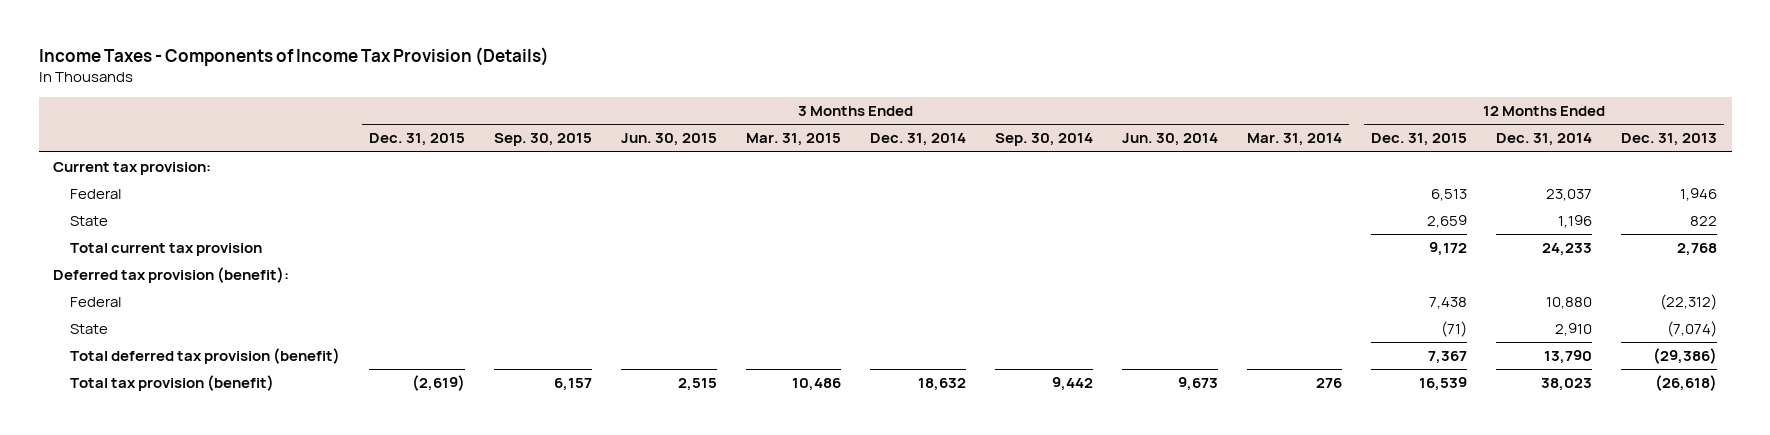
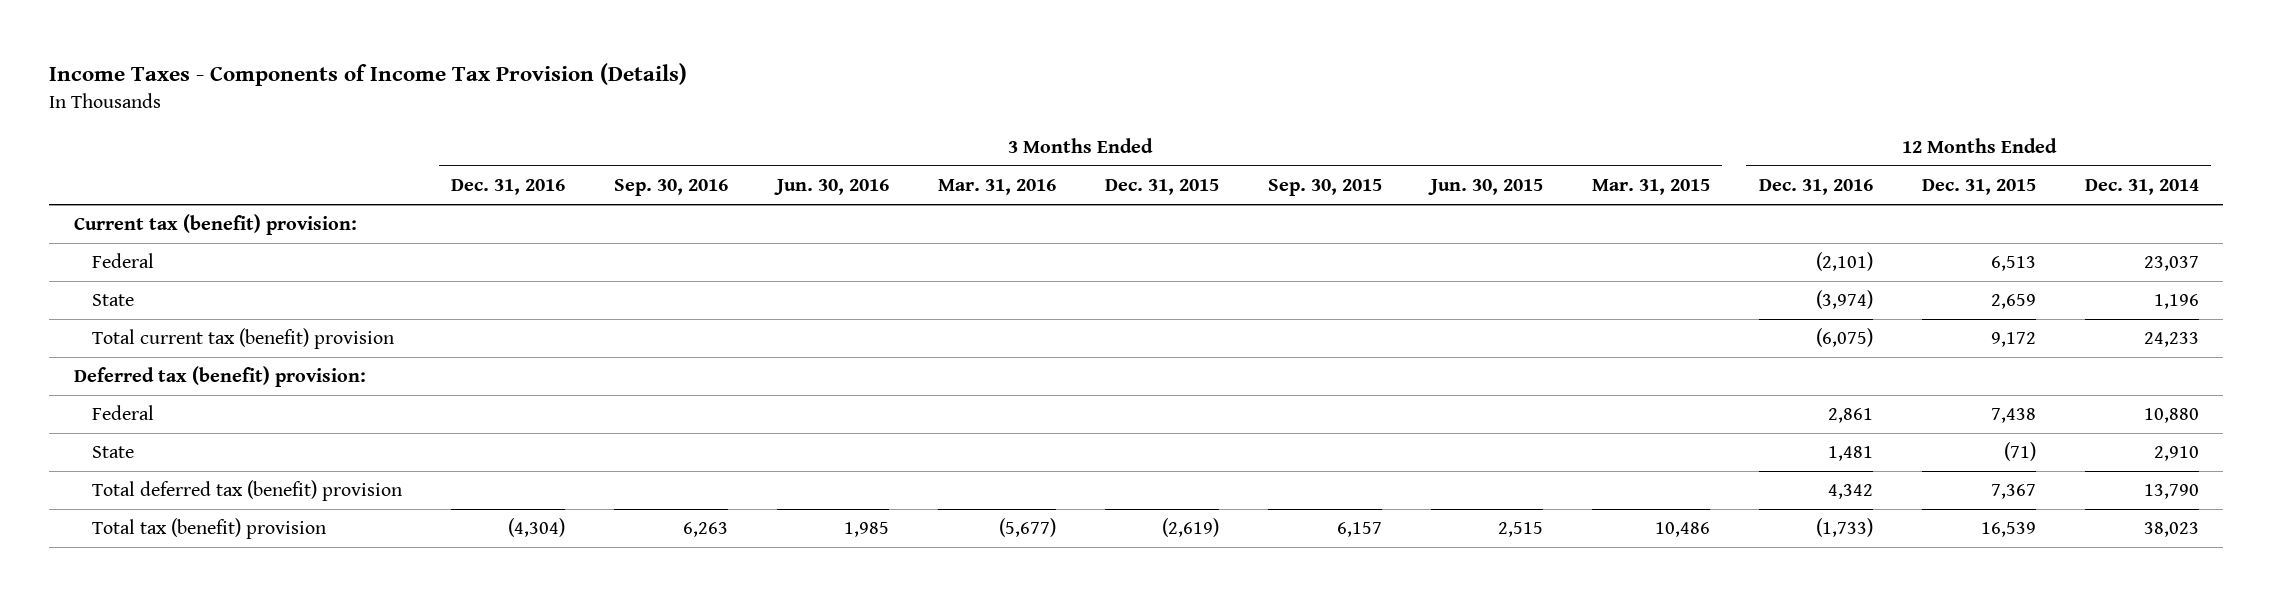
- | 3 Months Ended Dec. 31, 2015 | 3 Months Ended Sep. 30, 2015 | 3 Months Ended Jun. 30, 2015 | 3 Months Ended Mar. 31, 2015 | 3 Months Ended Dec. 31, 2014 | 3 Months Ended Sep. 30, 2014 | 3 Months Ended Jun. 30, 2014 | 3 Months Ended Mar. 31, 2014 | 12 Months Ended Dec. 31, 2015 | 12 Months Ended Dec. 31, 2014 | 12 Months Ended Dec. 31, 2013
+ | 3 Months Ended Dec. 31, 2016 | 3 Months Ended Sep. 30, 2016 | 3 Months Ended Jun. 30, 2016 | 3 Months Ended Mar. 31, 2016 | 3 Months Ended Dec. 31, 2015 | 3 Months Ended Sep. 30, 2015 | 3 Months Ended Jun. 30, 2015 | 3 Months Ended Mar. 31, 2015 | 12 Months Ended Dec. 31, 2016 | 12 Months Ended Dec. 31, 2015 | 12 Months Ended Dec. 31, 2014
- Current tax provision:
+ Current tax (benefit) provision:
- Total current tax provision | | | | | | | | | 9,172 | 24,233 | 2,768
- Deferred tax provision (benefit):
+ Total current tax (benefit) provision | | | | | | | | | (6,075) | 9,172 | 24,233
+ Deferred tax (benefit) provision:
- Total deferred tax provision (benefit) | | | | | | | | | 7,367 | 13,790 | (29,386)
- Total tax provision (benefit) | (2,619) | 6,157 | 2,515 | 10,486 | 18,632 | 9,442 | 9,673 | 276 | 16,539 | 38,023 | (26,618)
+ Total deferred tax (benefit) provision | | | | | | | | | 4,342 | 7,367 | 13,790
+ Total tax (benefit) provision | (4,304) | 6,263 | 1,985 | (5,677) | (2,619) | 6,157 | 2,515 | 10,486 | (1,733) | 16,539 | 38,023

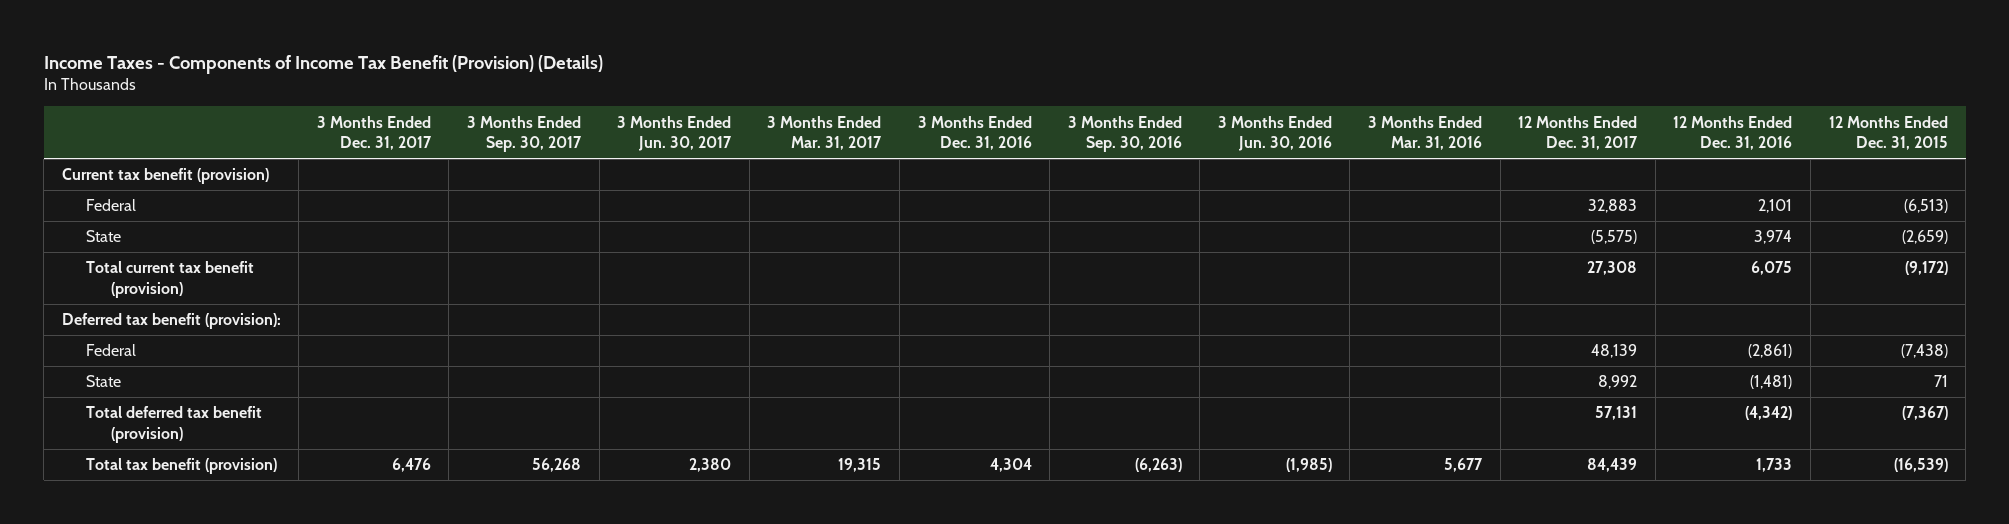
- Income Taxes - Components of Income Tax Provision (Details)
+ Income Taxes - Components of Income Tax Benefit (Provision) (Details)
- | 3 Months Ended Dec. 31, 2016 | 3 Months Ended Sep. 30, 2016 | 3 Months Ended Jun. 30, 2016 | 3 Months Ended Mar. 31, 2016 | 3 Months Ended Dec. 31, 2015 | 3 Months Ended Sep. 30, 2015 | 3 Months Ended Jun. 30, 2015 | 3 Months Ended Mar. 31, 2015 | 12 Months Ended Dec. 31, 2016 | 12 Months Ended Dec. 31, 2015 | 12 Months Ended Dec. 31, 2014
+ | 3 Months Ended Dec. 31, 2017 | 3 Months Ended Sep. 30, 2017 | 3 Months Ended Jun. 30, 2017 | 3 Months Ended Mar. 31, 2017 | 3 Months Ended Dec. 31, 2016 | 3 Months Ended Sep. 30, 2016 | 3 Months Ended Jun. 30, 2016 | 3 Months Ended Mar. 31, 2016 | 12 Months Ended Dec. 31, 2017 | 12 Months Ended Dec. 31, 2016 | 12 Months Ended Dec. 31, 2015
- Current tax (benefit) provision:
- Federal | | | | | | | | | (2,101) | 6,513 | 23,037
- State | | | | | | | | | (3,974) | 2,659 | 1,196
- Total current tax (benefit) provision | | | | | | | | | (6,075) | 9,172 | 24,233
- Deferred tax (benefit) provision:
- Federal | | | | | | | | | 2,861 | 7,438 | 10,880
- State | | | | | | | | | 1,481 | (71) | 2,910
- Total deferred tax (benefit) provision | | | | | | | | | 4,342 | 7,367 | 13,790
- Total tax (benefit) provision | (4,304) | 6,263 | 1,985 | (5,677) | (2,619) | 6,157 | 2,515 | 10,486 | (1,733) | 16,539 | 38,023
+ Current tax benefit (provision)
+ Federal | | | | | | | | | 32,883 | 2,101 | (6,513)
+ State | | | | | | | | | (5,575) | 3,974 | (2,659)
+ Total current tax benefit (provision) | | | | | | | | | 27,308 | 6,075 | (9,172)
+ Deferred tax benefit (provision):
+ Federal | | | | | | | | | 48,139 | (2,861) | (7,438)
+ State | | | | | | | | | 8,992 | (1,481) | 71
+ Total deferred tax benefit (provision) | | | | | | | | | 57,131 | (4,342) | (7,367)
+ Total tax benefit (provision) | 6,476 | 56,268 | 2,380 | 19,315 | 4,304 | (6,263) | (1,985) | 5,677 | 84,439 | 1,733 | (16,539)

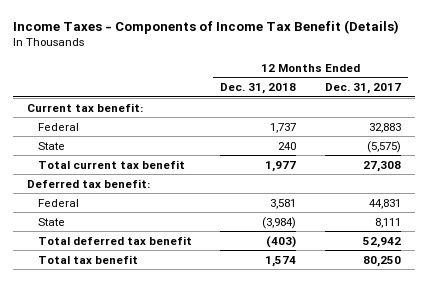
- Income Taxes - Components of Income Tax Benefit (Provision) (Details)
+ Income Taxes - Components of Income Tax Benefit (Details)
- | 3 Months Ended Dec. 31, 2017 | 3 Months Ended Sep. 30, 2017 | 3 Months Ended Jun. 30, 2017 | 3 Months Ended Mar. 31, 2017 | 3 Months Ended Dec. 31, 2016 | 3 Months Ended Sep. 30, 2016 | 3 Months Ended Jun. 30, 2016 | 3 Months Ended Mar. 31, 2016 | 12 Months Ended Dec. 31, 2017 | 12 Months Ended Dec. 31, 2016 | 12 Months Ended Dec. 31, 2015
+ | 12 Months Ended Dec. 31, 2018 | 12 Months Ended Dec. 31, 2017
- Current tax benefit (provision)
+ Current tax benefit:
- Total current tax benefit (provision) | | | | | | | | | 27,308 | 6,075 | (9,172)
- Deferred tax benefit (provision):
- Federal | | | | | | | | | 48,139 | (2,861) | (7,438)
- State | | | | | | | | | 8,992 | (1,481) | 71
- Total deferred tax benefit (provision) | | | | | | | | | 57,131 | (4,342) | (7,367)
- Total tax benefit (provision) | 6,476 | 56,268 | 2,380 | 19,315 | 4,304 | (6,263) | (1,985) | 5,677 | 84,439 | 1,733 | (16,539)
+ Total current tax benefit | 1,977 | 27,308
+ Deferred tax benefit:
+ Federal | 3,581 | 44,831
+ State | (3,984) | 8,111
+ Total deferred tax benefit | (403) | 52,942
+ Total tax benefit | 1,574 | 80,250

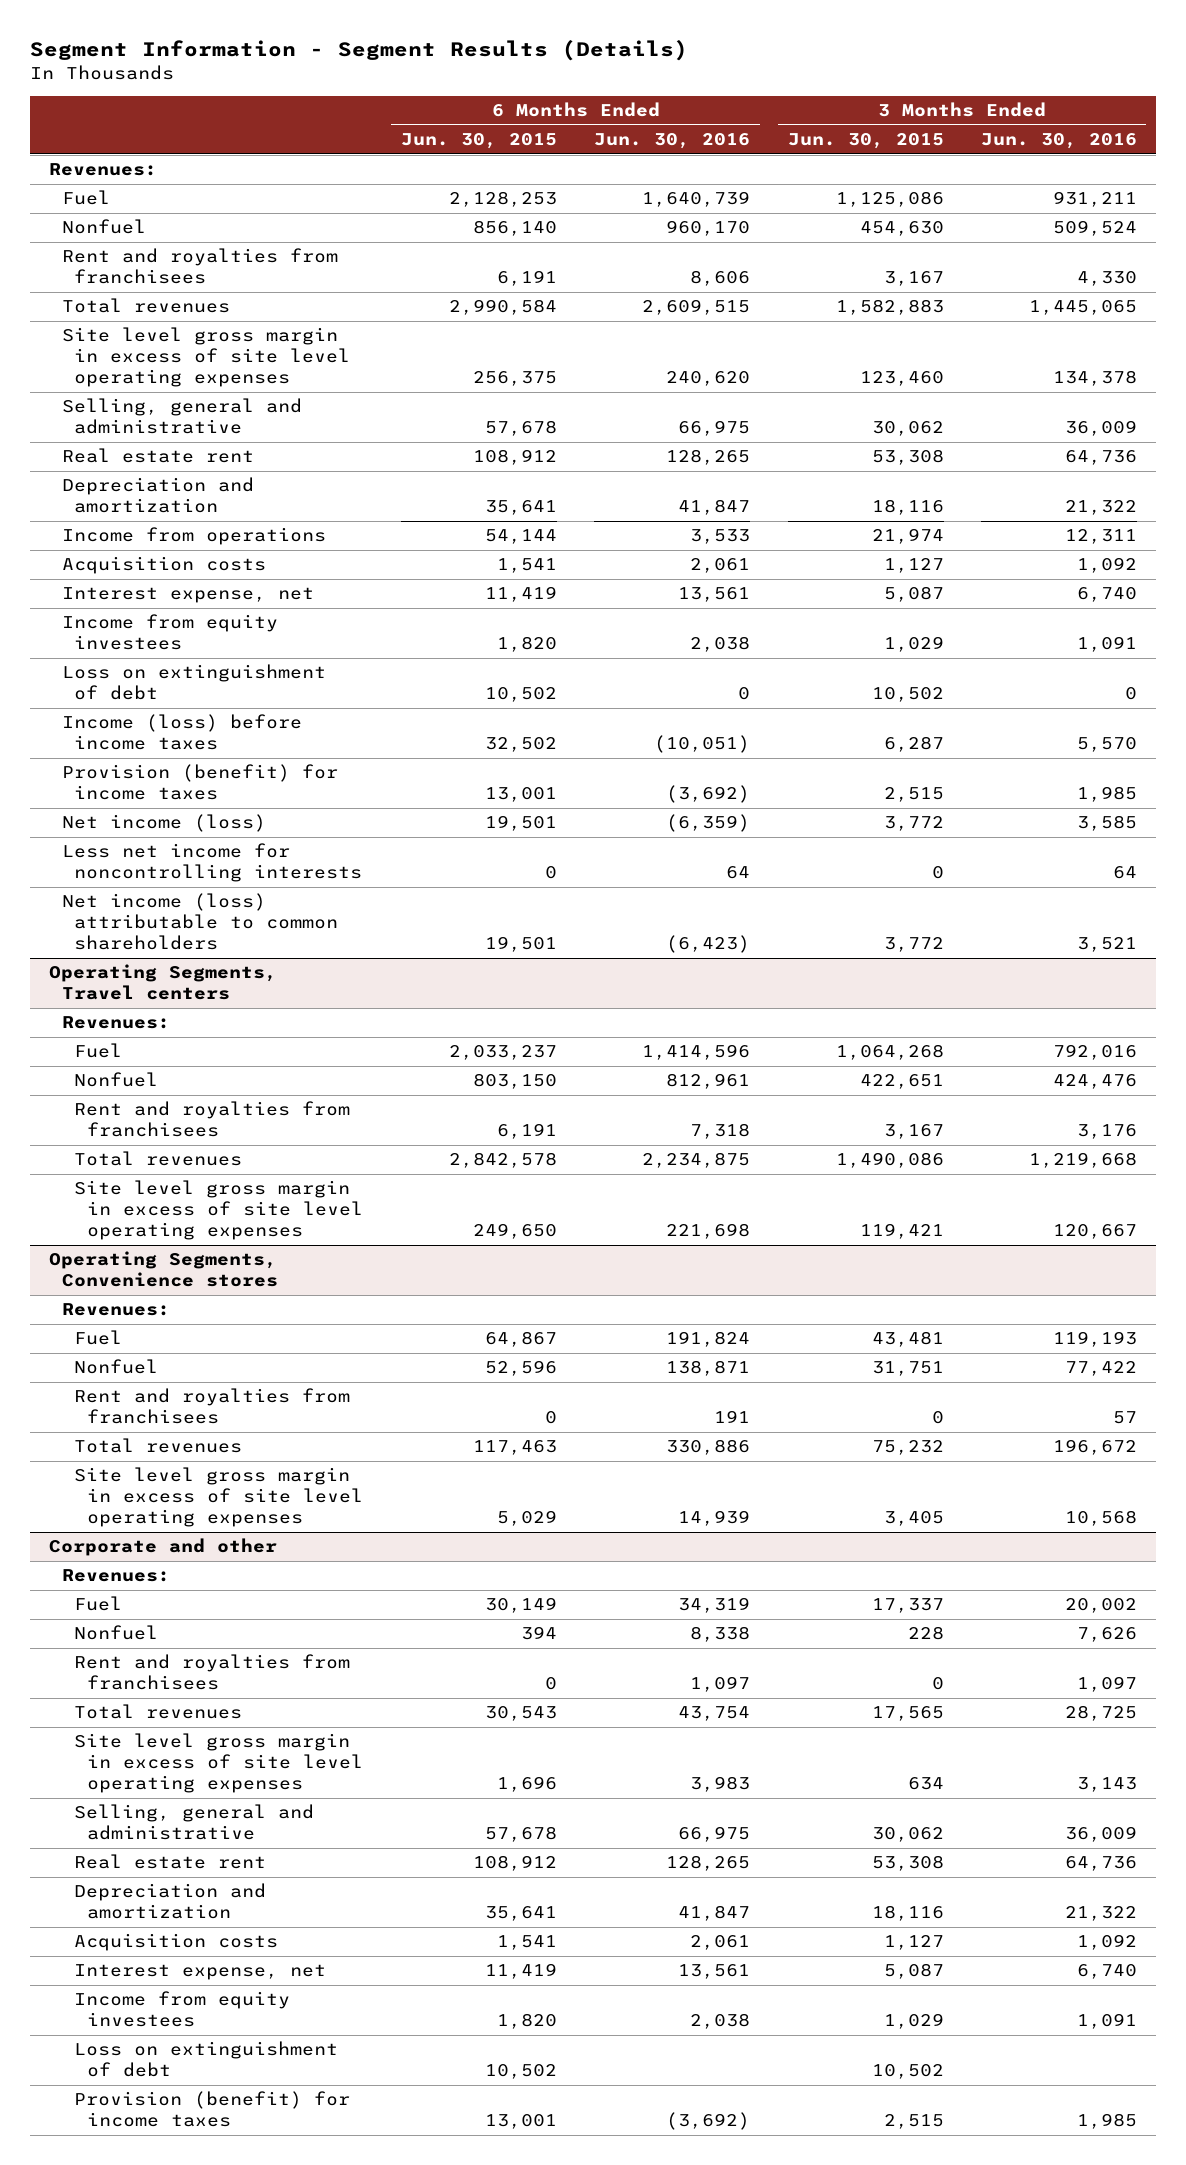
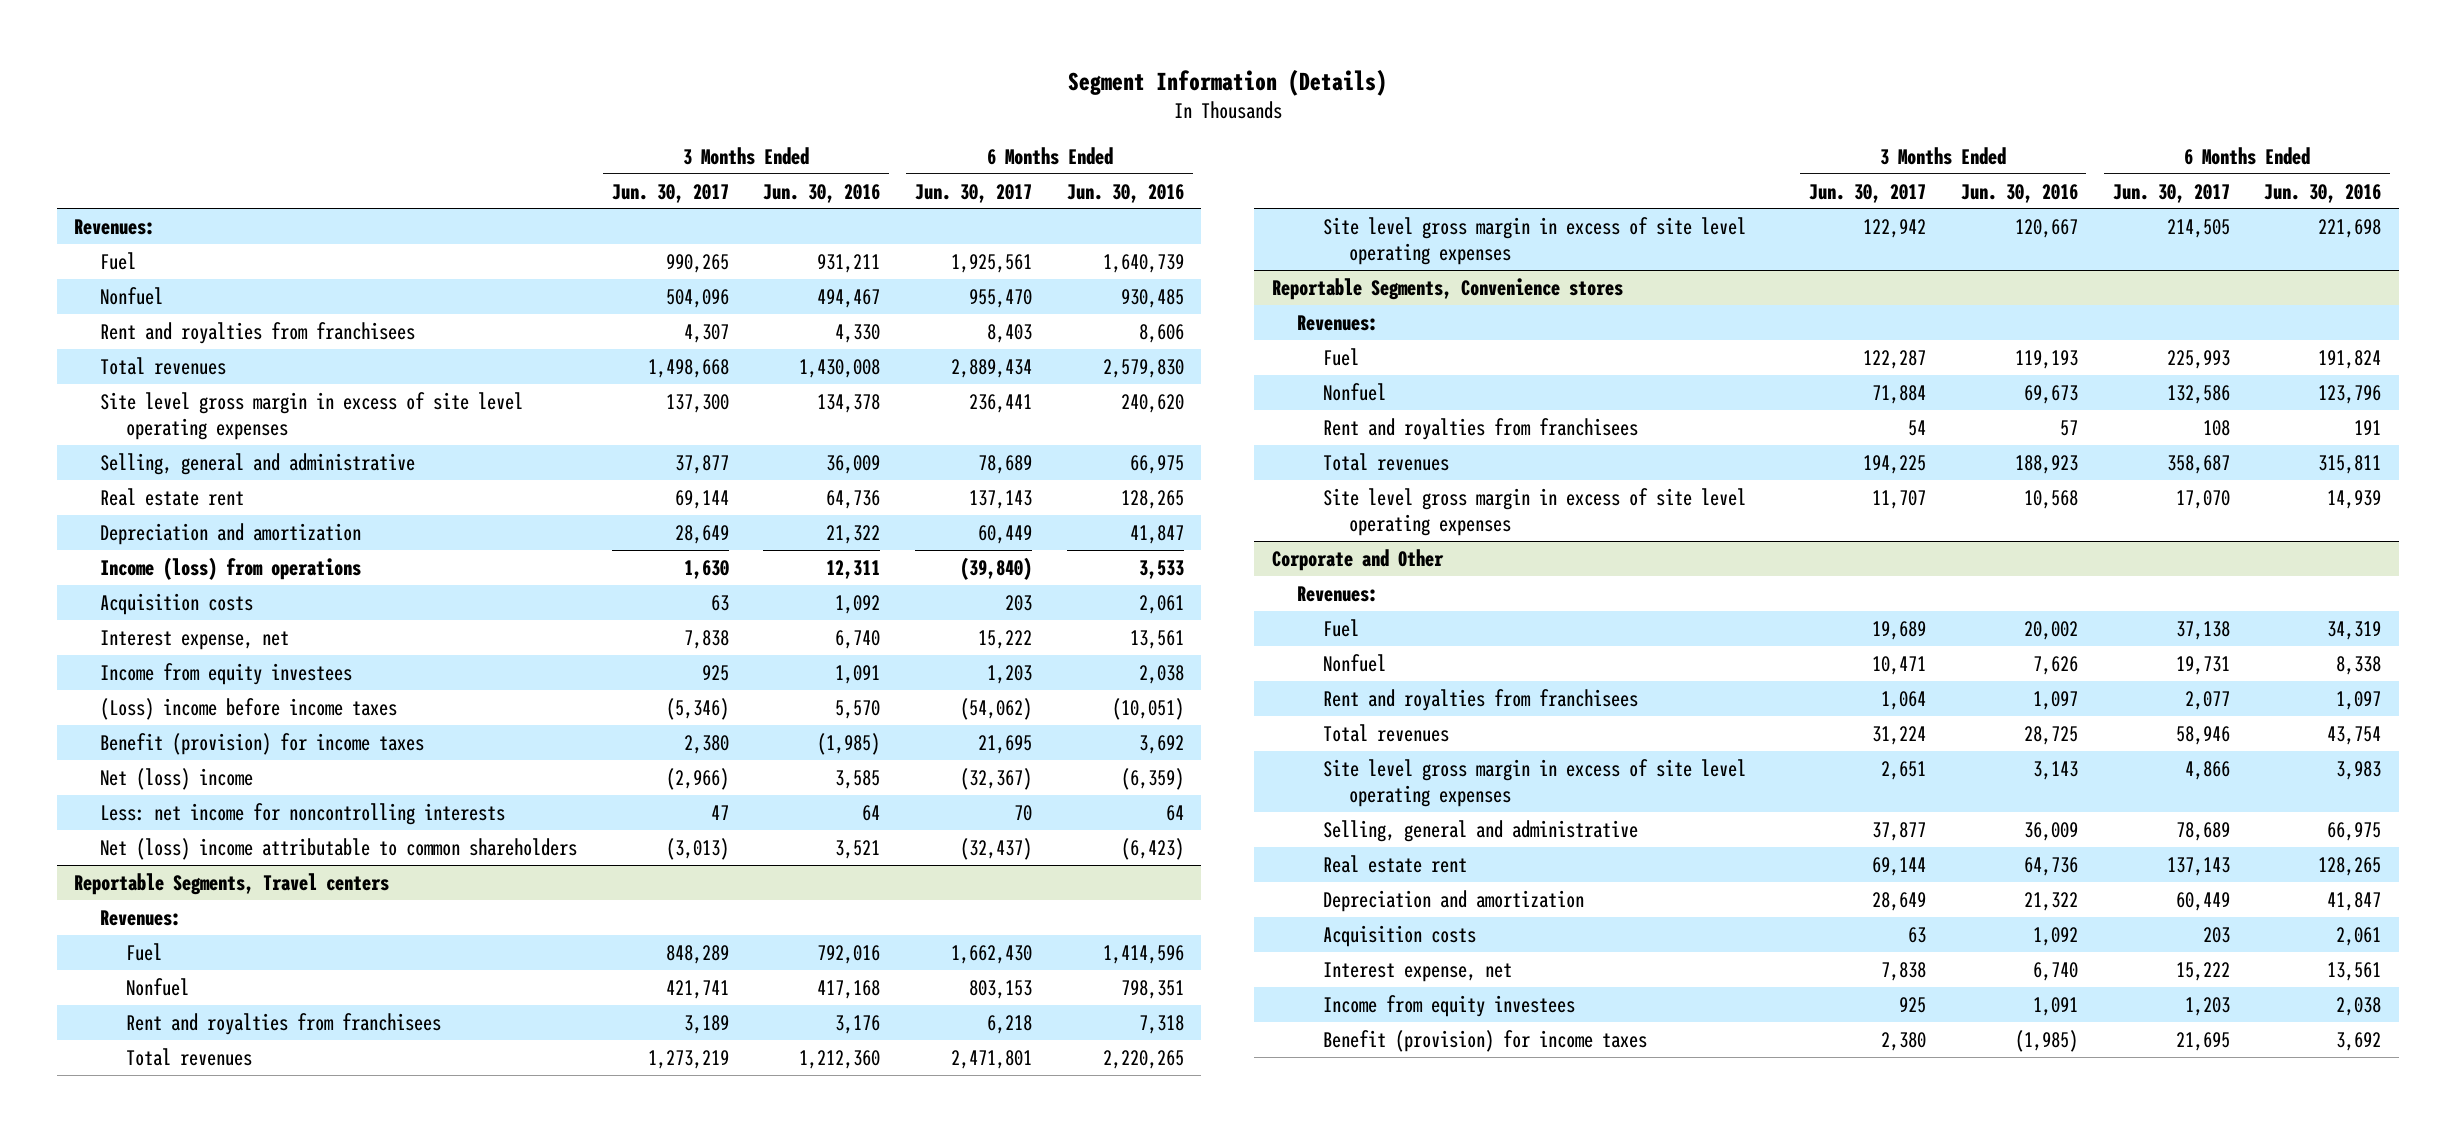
- Segment Information - Segment Results (Details)
+ Segment Information (Details)
- | 6 Months Ended Jun. 30, 2015 | 6 Months Ended Jun. 30, 2016 | 3 Months Ended Jun. 30, 2015 | 3 Months Ended Jun. 30, 2016
+ | 3 Months Ended Jun. 30, 2017 | 3 Months Ended Jun. 30, 2016 | 6 Months Ended Jun. 30, 2017 | 6 Months Ended Jun. 30, 2016
- Nonfuel | 856,140 | 960,170 | 454,630 | 509,524
+ Nonfuel | 504,096 | 494,467 | 955,470 | 930,485
- Total revenues | 2,990,584 | 2,609,515 | 1,582,883 | 1,445,065
+ Total revenues | 1,498,668 | 1,430,008 | 2,889,434 | 2,579,830
- Income from operations | 54,144 | 3,533 | 21,974 | 12,311
+ Income (loss) from operations | 1,630 | 12,311 | (39,840) | 3,533
- Loss on extinguishment of debt | 10,502 | 0 | 10,502 | 0
- Income (loss) before income taxes | 32,502 | (10,051) | 6,287 | 5,570
- Provision (benefit) for income taxes | 13,001 | (3,692) | 2,515 | 1,985
- Net income (loss) | 19,501 | (6,359) | 3,772 | 3,585
- Less net income for noncontrolling interests | 0 | 64 | 0 | 64
- Net income (loss) attributable to common shareholders | 19,501 | (6,423) | 3,772 | 3,521
- Operating Segments, Travel centers
+ (Loss) income before income taxes | (5,346) | 5,570 | (54,062) | (10,051)
+ Benefit (provision) for income taxes | 2,380 | (1,985) | 21,695 | 3,692
+ Net (loss) income | (2,966) | 3,585 | (32,367) | (6,359)
+ Less: net income for noncontrolling interests | 47 | 64 | 70 | 64
+ Net (loss) income attributable to common shareholders | (3,013) | 3,521 | (32,437) | (6,423)
+ Reportable Segments, Travel centers
- Nonfuel | 803,150 | 812,961 | 422,651 | 424,476
+ Nonfuel | 421,741 | 417,168 | 803,153 | 798,351
- Total revenues | 2,842,578 | 2,234,875 | 1,490,086 | 1,219,668
+ Total revenues | 1,273,219 | 1,212,360 | 2,471,801 | 2,220,265
- Operating Segments, Convenience stores
+ Reportable Segments, Convenience stores
- Nonfuel | 52,596 | 138,871 | 31,751 | 77,422
+ Nonfuel | 71,884 | 69,673 | 132,586 | 123,796
- Total revenues | 117,463 | 330,886 | 75,232 | 196,672
+ Total revenues | 194,225 | 188,923 | 358,687 | 315,811
- Corporate and other
+ Corporate and Other
- Loss on extinguishment of debt | 10,502 | | 10,502 |
- Provision (benefit) for income taxes | 13,001 | (3,692) | 2,515 | 1,985
+ Benefit (provision) for income taxes | 2,380 | (1,985) | 21,695 | 3,692

